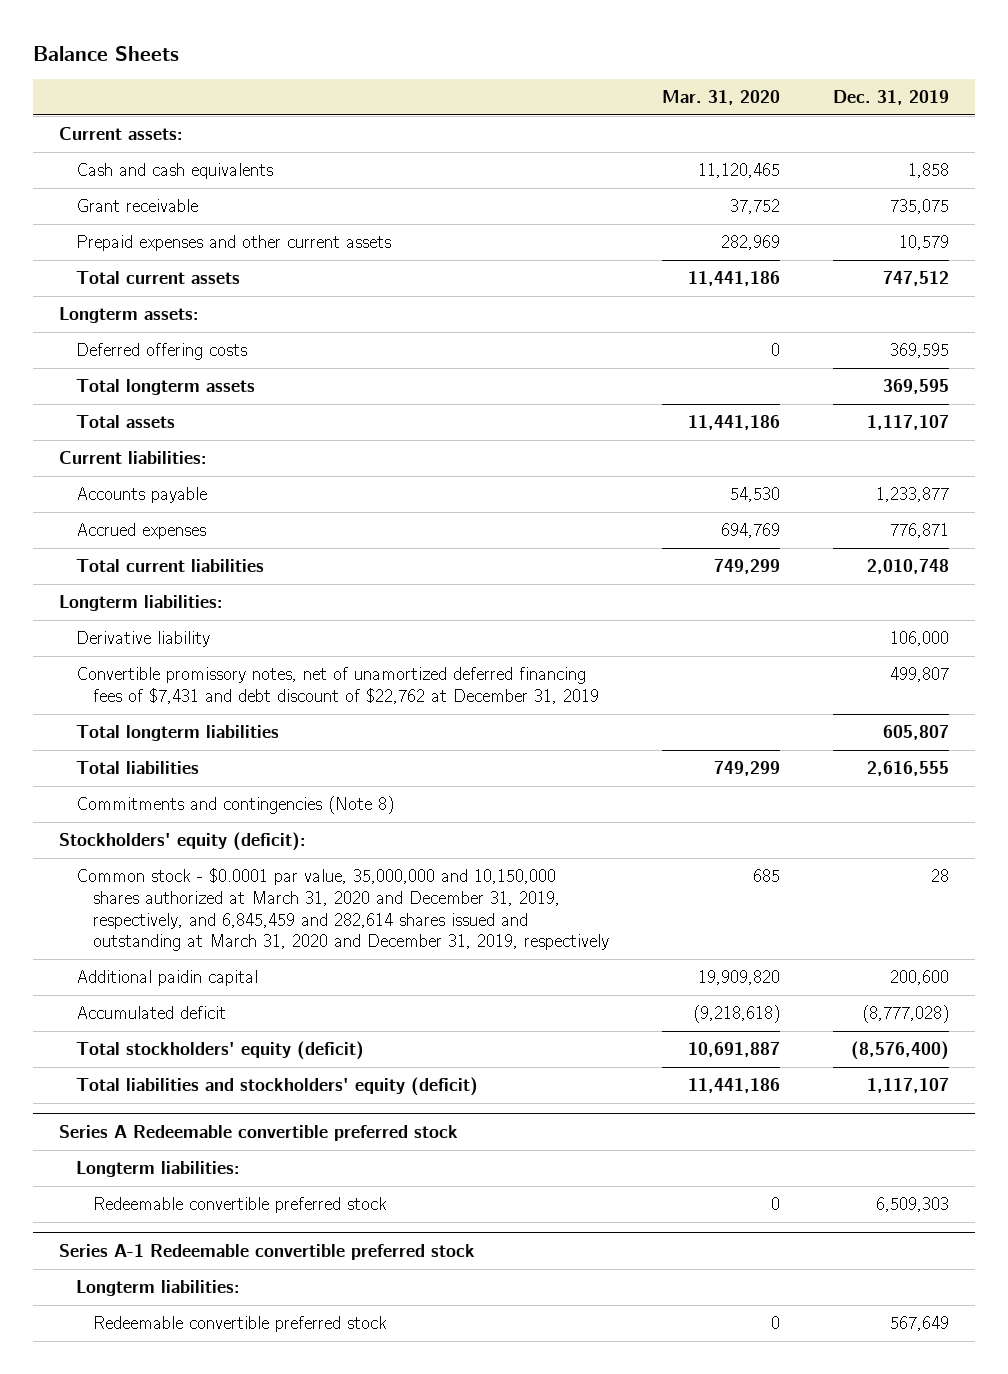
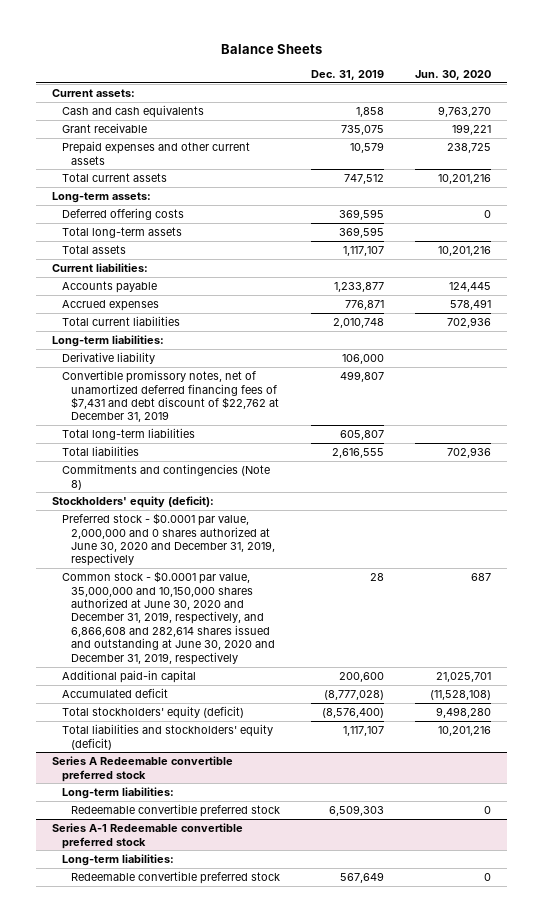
- | Mar. 31, 2020 | Dec. 31, 2019
+ | Dec. 31, 2019 | Jun. 30, 2020
- Longterm assets:
+ Long-term assets:
- Total longterm assets | | 369,595
+ Total long-term assets | 369,595 |
- Longterm liabilities:
+ Long-term liabilities:
- Total longterm liabilities | | 605,807
+ Total long-term liabilities | 605,807 |
- Common stock - $0.0001 par value, 35,000,000 and 10,150,000 shares authorized at March 31, 2020 and December 31, 2019, respectively, and 6,845,459 and 282,614 shares issued and outstanding at March 31, 2020 and December 31, 2019, respectively | 685 | 28
- Additional paidin capital | 19,909,820 | 200,600
+ Preferred stock - $0.0001 par value, 2,000,000 and 0 shares authorized at June 30, 2020 and December 31, 2019, respectively
+ Common stock - $0.0001 par value, 35,000,000 and 10,150,000 shares authorized at June 30, 2020 and December 31, 2019, respectively, and 6,866,608 and 282,614 shares issued and outstanding at June 30, 2020 and December 31, 2019, respectively | 28 | 687
+ Additional paid-in capital | 200,600 | 21,025,701
@ Series A Redeemable convertible preferred stock
- Longterm liabilities:
+ Long-term liabilities:
@ Series A-1 Redeemable convertible preferred stock
- Longterm liabilities:
+ Long-term liabilities:

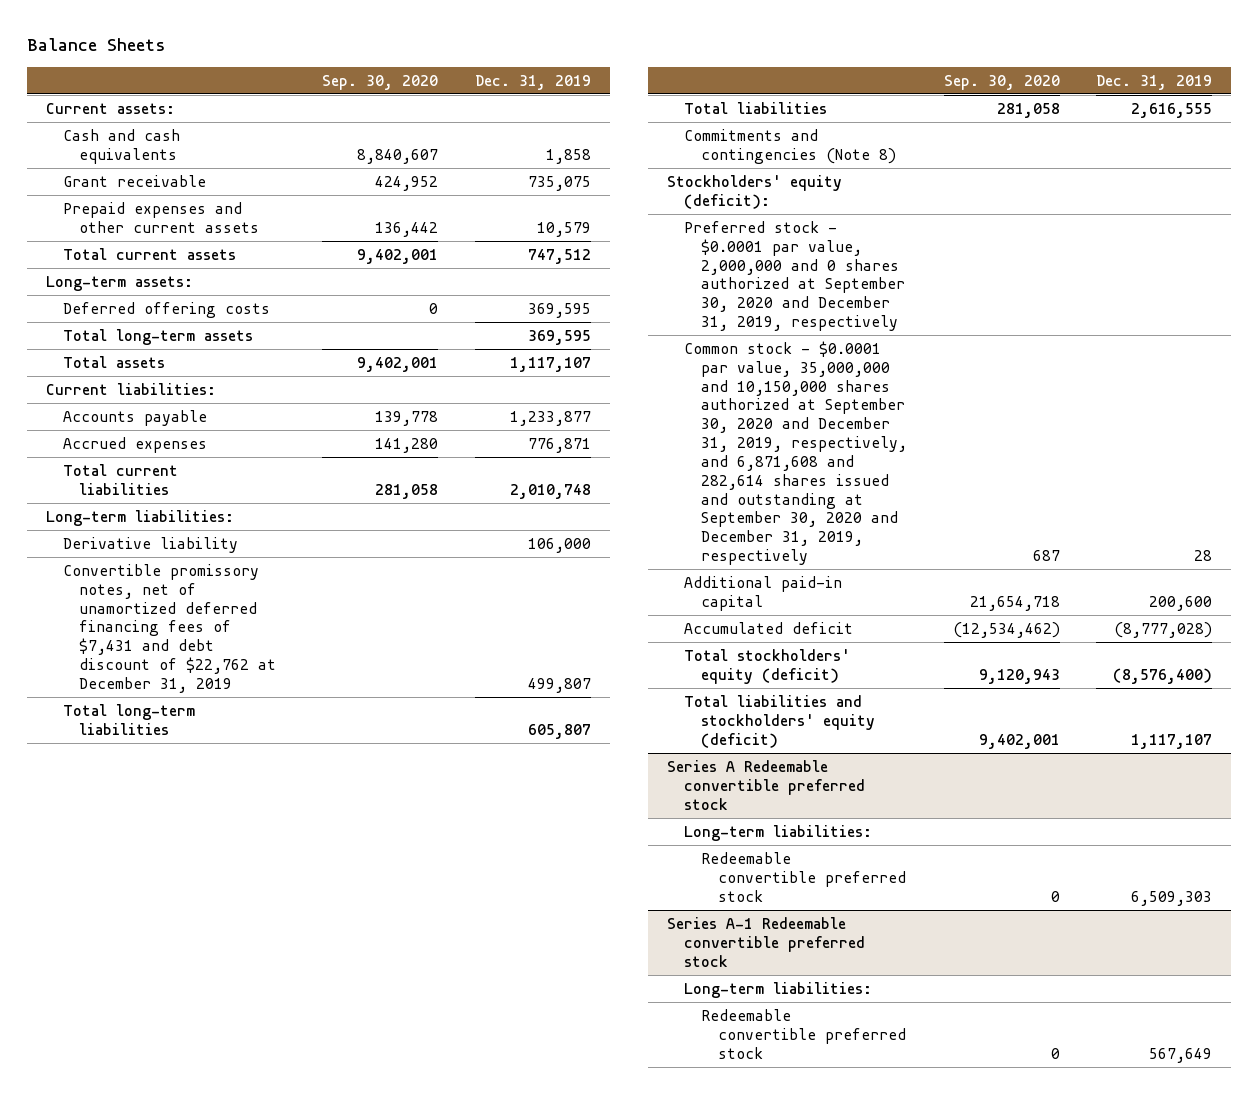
- | Dec. 31, 2019 | Jun. 30, 2020
+ | Sep. 30, 2020 | Dec. 31, 2019
- Preferred stock - $0.0001 par value, 2,000,000 and 0 shares authorized at June 30, 2020 and December 31, 2019, respectively
- Common stock - $0.0001 par value, 35,000,000 and 10,150,000 shares authorized at June 30, 2020 and December 31, 2019, respectively, and 6,866,608 and 282,614 shares issued and outstanding at June 30, 2020 and December 31, 2019, respectively | 28 | 687
+ Preferred stock - $0.0001 par value, 2,000,000 and 0 shares authorized at September 30, 2020 and December 31, 2019, respectively
+ Common stock - $0.0001 par value, 35,000,000 and 10,150,000 shares authorized at September 30, 2020 and December 31, 2019, respectively, and 6,871,608 and 282,614 shares issued and outstanding at September 30, 2020 and December 31, 2019, respectively | 687 | 28

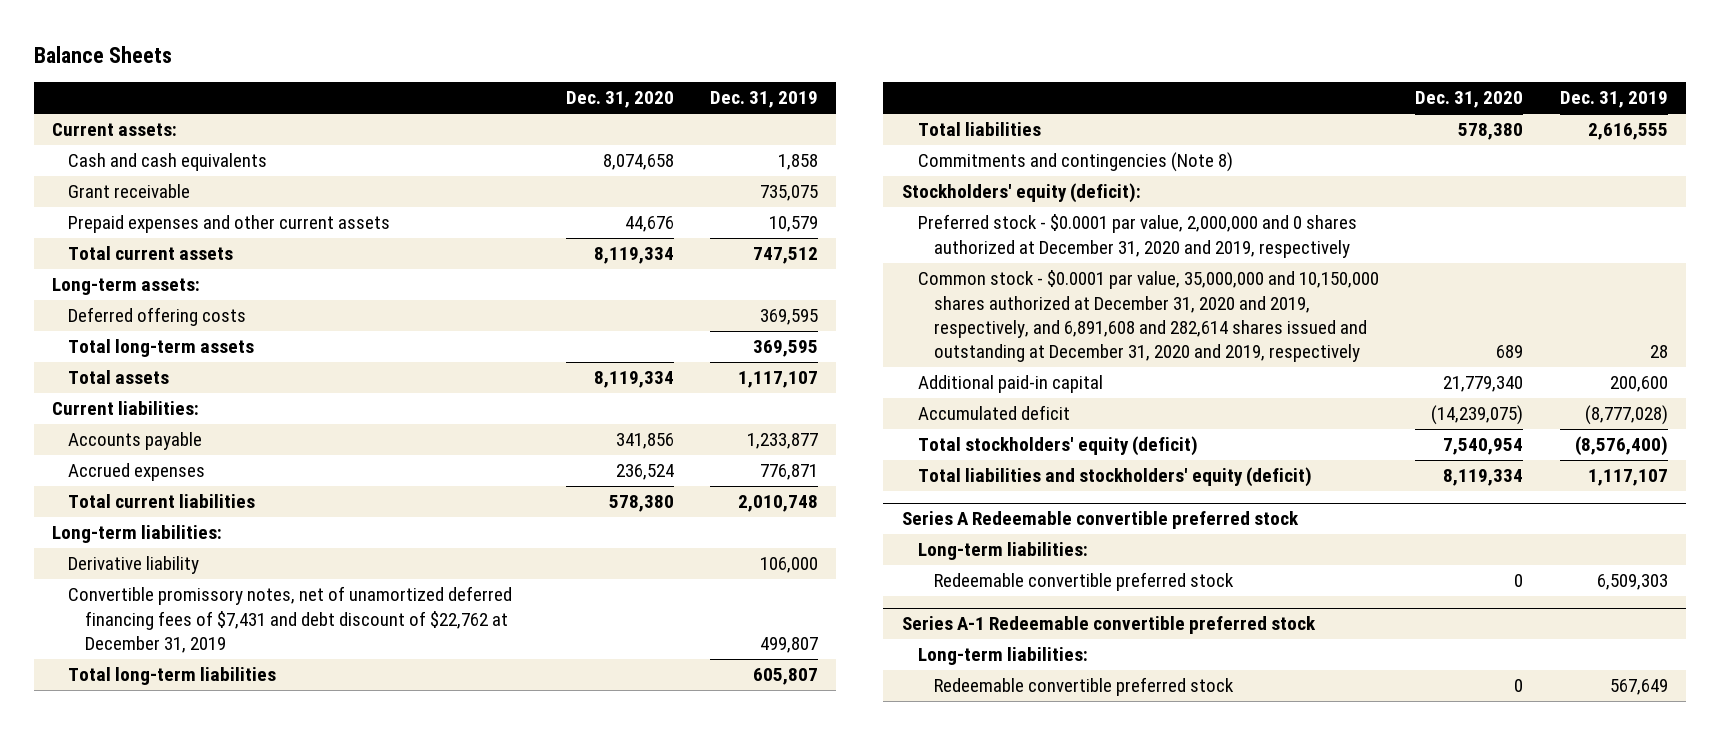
- | Sep. 30, 2020 | Dec. 31, 2019
+ | Dec. 31, 2020 | Dec. 31, 2019
- Preferred stock - $0.0001 par value, 2,000,000 and 0 shares authorized at September 30, 2020 and December 31, 2019, respectively
- Common stock - $0.0001 par value, 35,000,000 and 10,150,000 shares authorized at September 30, 2020 and December 31, 2019, respectively, and 6,871,608 and 282,614 shares issued and outstanding at September 30, 2020 and December 31, 2019, respectively | 687 | 28
+ Preferred stock - $0.0001 par value, 2,000,000 and 0 shares authorized at December 31, 2020 and 2019, respectively
+ Common stock - $0.0001 par value, 35,000,000 and 10,150,000 shares authorized at December 31, 2020 and 2019, respectively, and 6,891,608 and 282,614 shares issued and outstanding at December 31, 2020 and 2019, respectively | 689 | 28

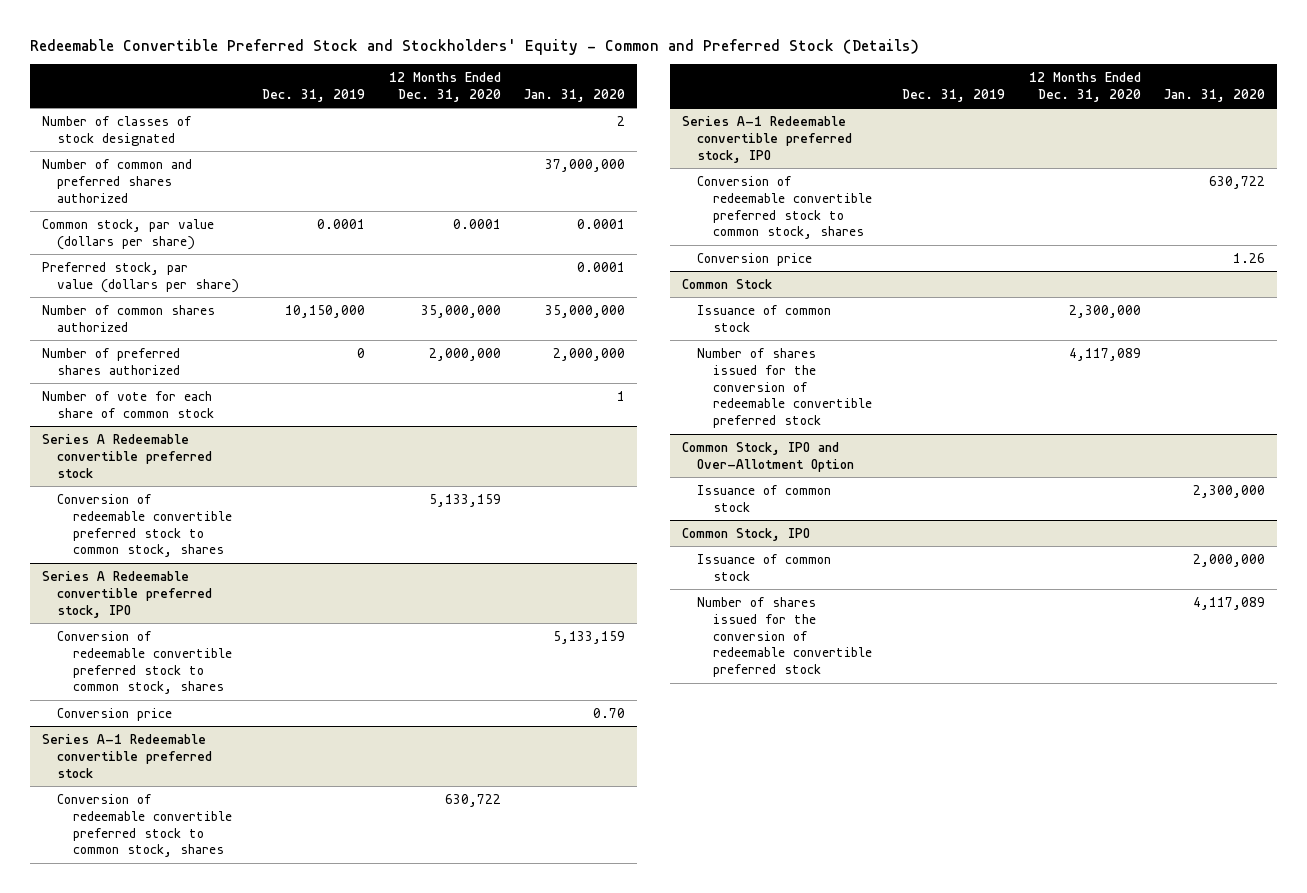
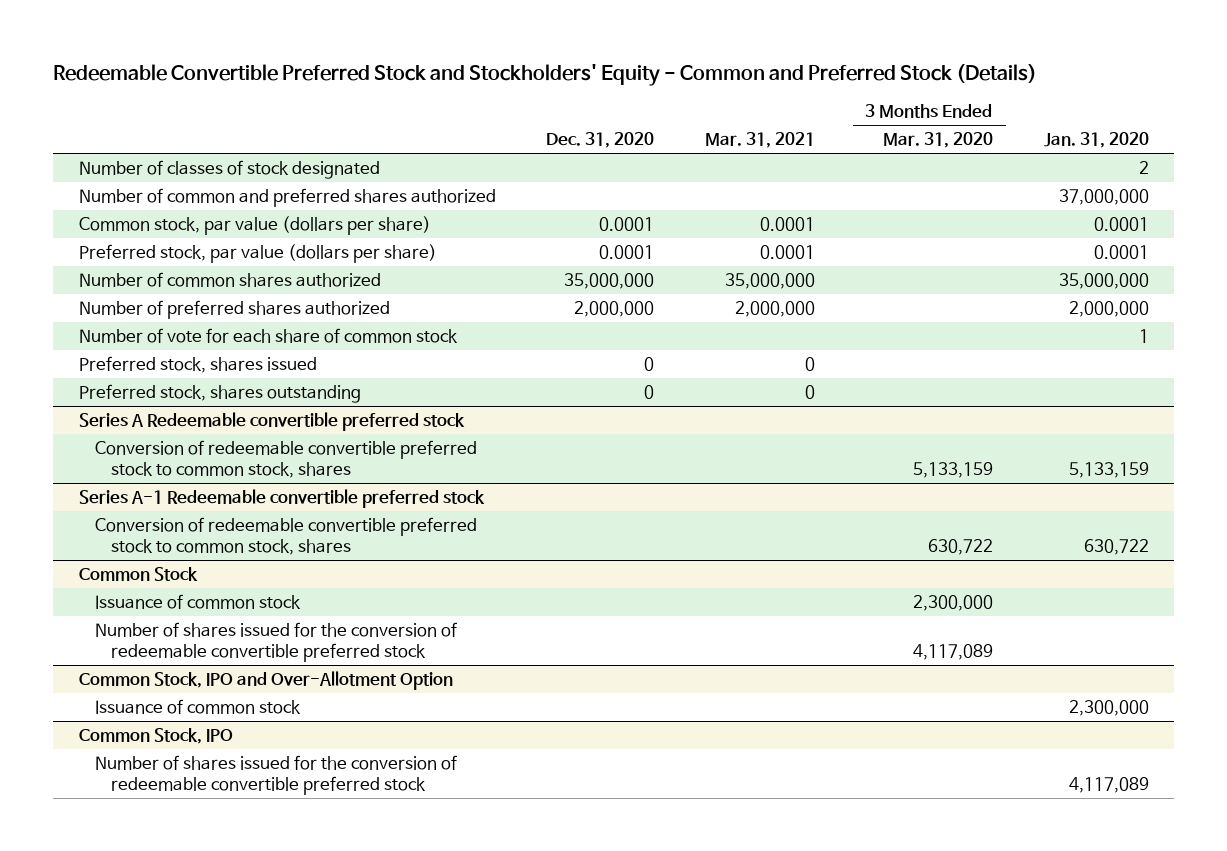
- | Dec. 31, 2019 | 12 Months Ended Dec. 31, 2020 | Jan. 31, 2020
+ | Dec. 31, 2020 | Mar. 31, 2021 | 3 Months Ended Mar. 31, 2020 | Jan. 31, 2020
+ Preferred stock, shares issued | 0 | 0 | |
+ Preferred stock, shares outstanding | 0 | 0 | |
@ Series A Redeemable convertible preferred stock
- Conversion of redeemable convertible preferred stock to common stock, shares | | 5,133,159 |
- Series A Redeemable convertible preferred stock, IPO
- Conversion price | | | 0.70
@ Series A-1 Redeemable convertible preferred stock
- Conversion of redeemable convertible preferred stock to common stock, shares | | 630,722 |
- Series A-1 Redeemable convertible preferred stock, IPO
- Conversion price | | | 1.26
@ Common Stock, IPO
- Issuance of common stock | | | 2,000,000

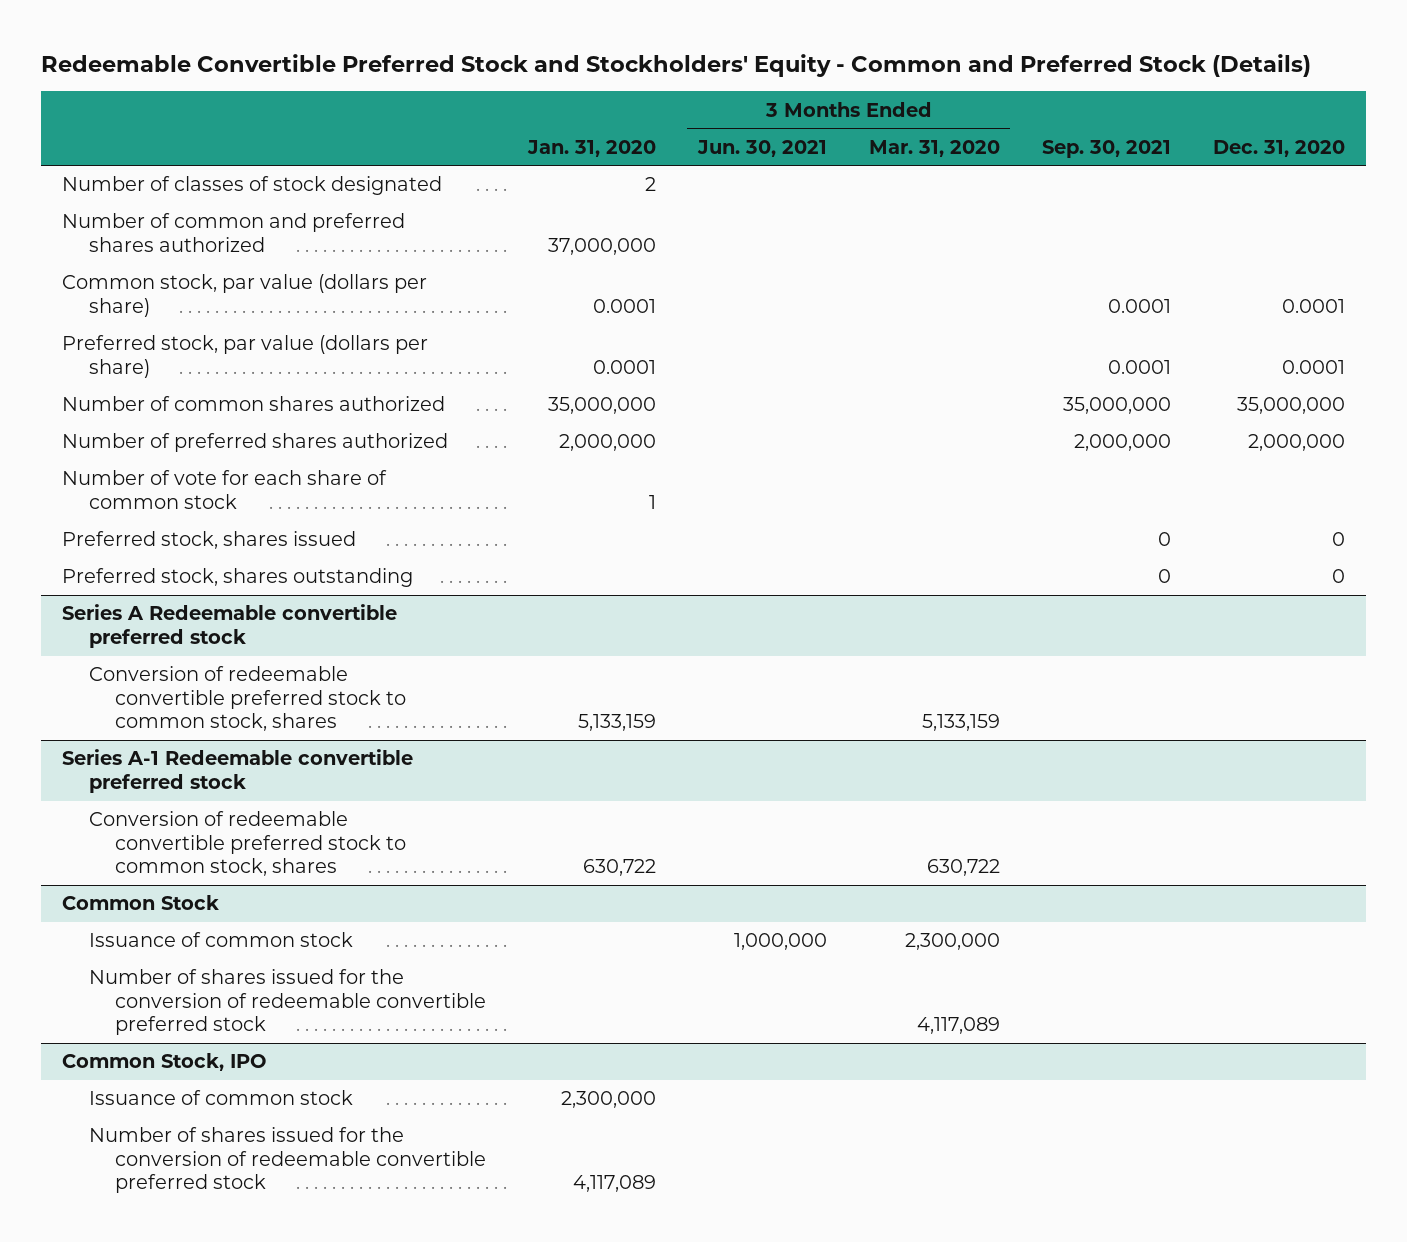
- | Dec. 31, 2020 | Mar. 31, 2021 | 3 Months Ended Mar. 31, 2020 | Jan. 31, 2020
+ | Jan. 31, 2020 | 3 Months Ended Jun. 30, 2021 | 3 Months Ended Mar. 31, 2020 | Sep. 30, 2021 | Dec. 31, 2020
- Common Stock, IPO and Over-Allotment Option
- Issuance of common stock | | | | 2,300,000
@ Common Stock, IPO
+ Issuance of common stock | 2,300,000 | | | |

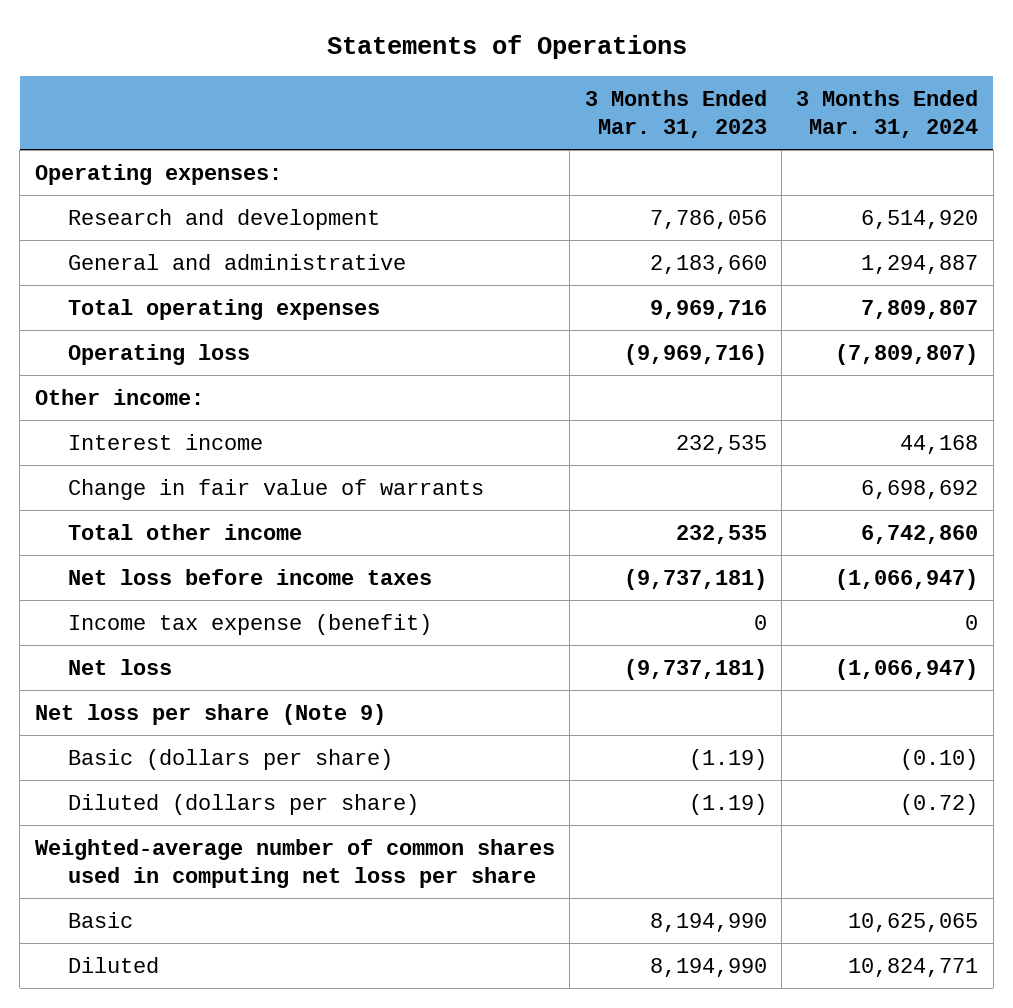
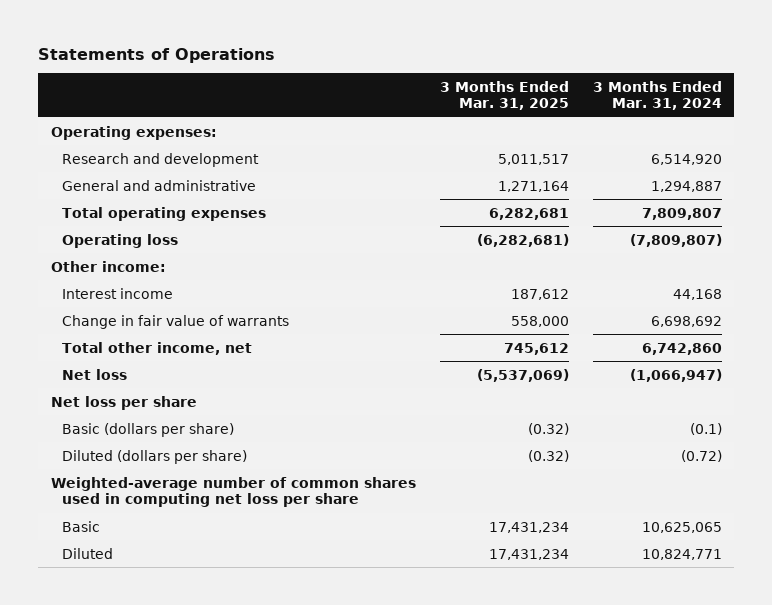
- | 3 Months Ended Mar. 31, 2023 | 3 Months Ended Mar. 31, 2024
+ | 3 Months Ended Mar. 31, 2025 | 3 Months Ended Mar. 31, 2024
- Total other income | 232,535 | 6,742,860
- Net loss before income taxes | (9,737,181) | (1,066,947)
- Income tax expense (benefit) | 0 | 0
+ Total other income, net | 745,612 | 6,742,860
- Net loss per share (Note 9)
- Basic (dollars per share) | (1.19) | (0.10)
+ Net loss per share
+ Basic (dollars per share) | (0.32) | (0.1)

